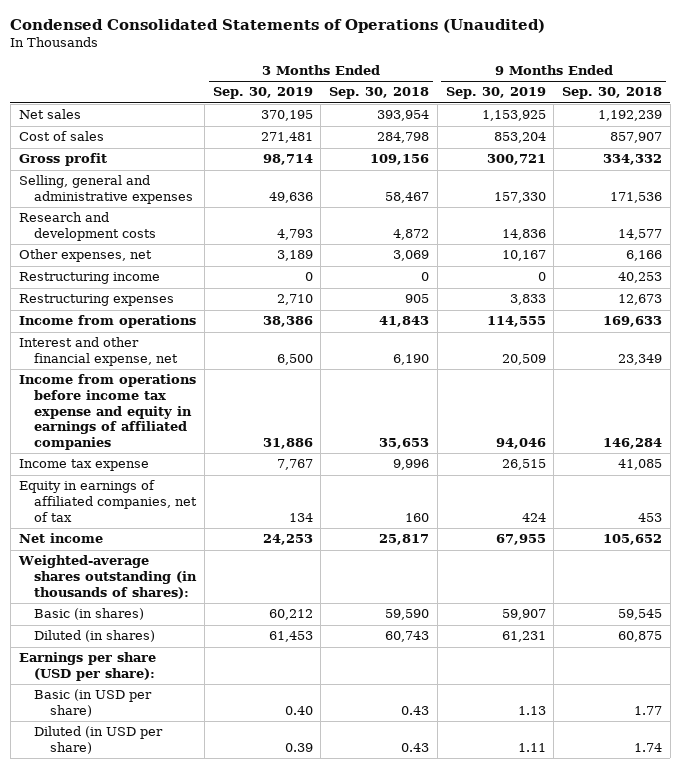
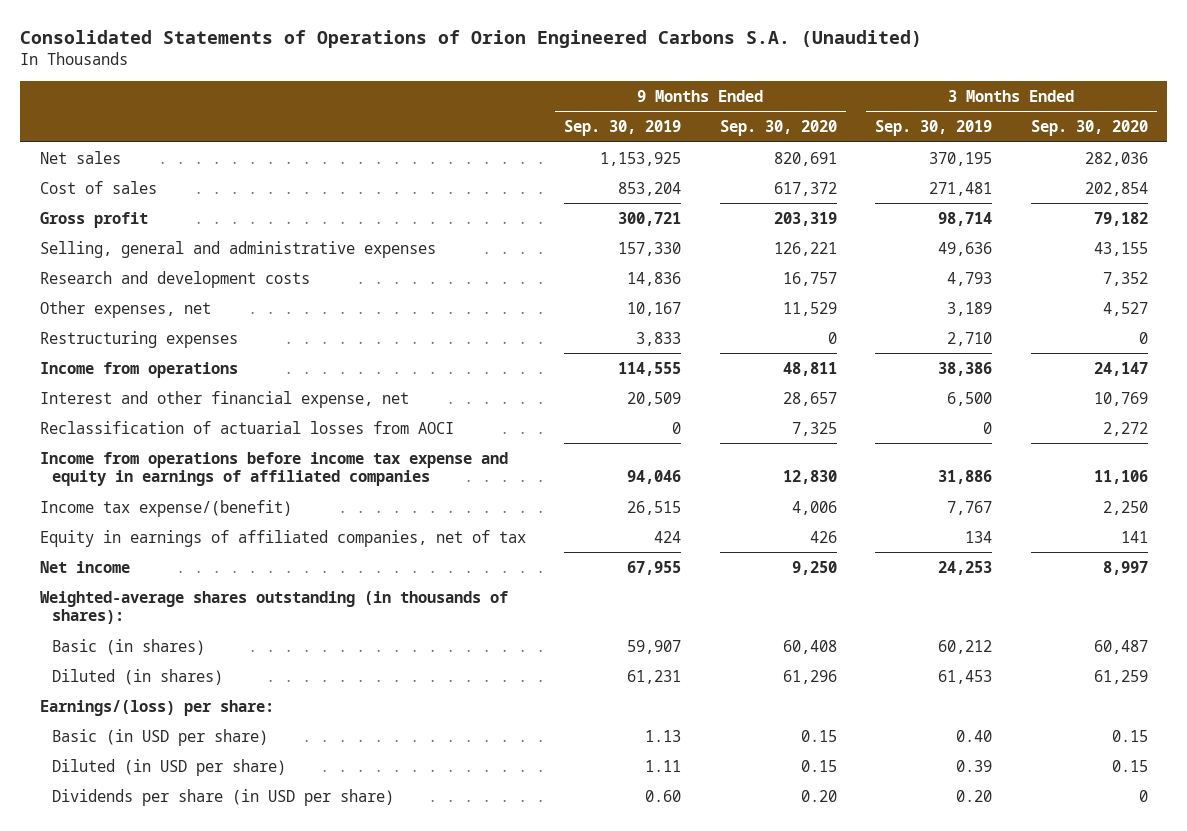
- Condensed Consolidated Statements of Operations (Unaudited)
+ Consolidated Statements of Operations of Orion Engineered Carbons S.A. (Unaudited)
- | 3 Months Ended Sep. 30, 2019 | 3 Months Ended Sep. 30, 2018 | 9 Months Ended Sep. 30, 2019 | 9 Months Ended Sep. 30, 2018
+ | 9 Months Ended Sep. 30, 2019 | 9 Months Ended Sep. 30, 2020 | 3 Months Ended Sep. 30, 2019 | 3 Months Ended Sep. 30, 2020
- Restructuring income | 0 | 0 | 0 | 40,253
+ Reclassification of actuarial losses from AOCI | 0 | 7,325 | 0 | 2,272
- Income tax expense | 7,767 | 9,996 | 26,515 | 41,085
+ Income tax expense/(benefit) | 26,515 | 4,006 | 7,767 | 2,250
- Earnings per share (USD per share):
+ Earnings/(loss) per share:
+ Dividends per share (in USD per share) | 0.60 | 0.20 | 0.20 | 0

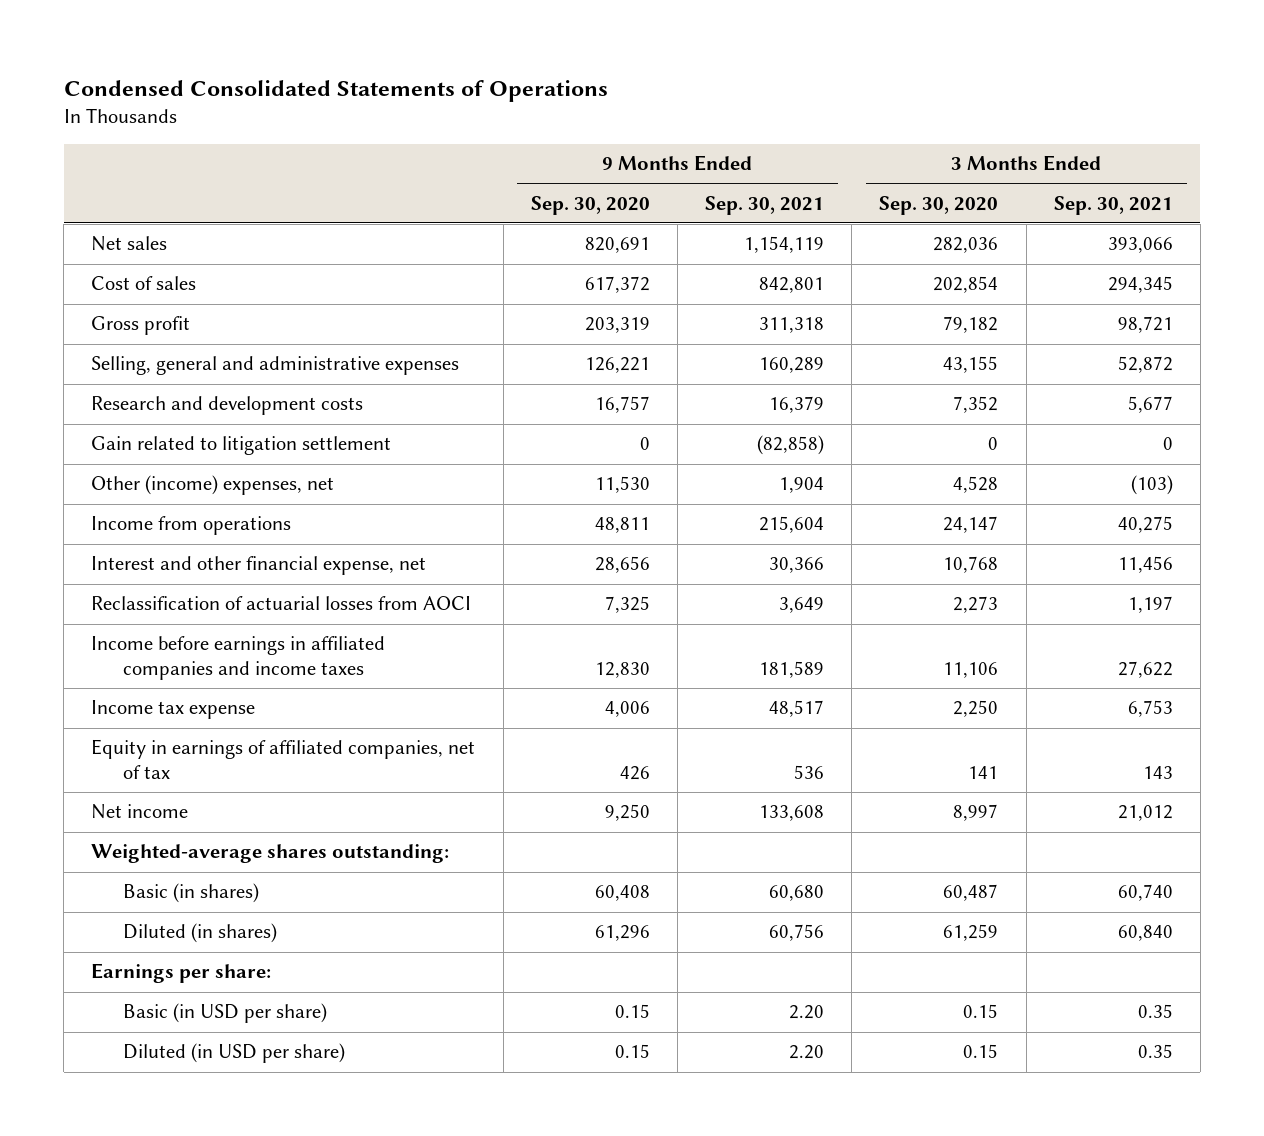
- Consolidated Statements of Operations of Orion Engineered Carbons S.A. (Unaudited)
+ Condensed Consolidated Statements of Operations
- | 9 Months Ended Sep. 30, 2019 | 9 Months Ended Sep. 30, 2020 | 3 Months Ended Sep. 30, 2019 | 3 Months Ended Sep. 30, 2020
+ | 9 Months Ended Sep. 30, 2020 | 9 Months Ended Sep. 30, 2021 | 3 Months Ended Sep. 30, 2020 | 3 Months Ended Sep. 30, 2021
- Other expenses, net | 10,167 | 11,529 | 3,189 | 4,527
- Restructuring expenses | 3,833 | 0 | 2,710 | 0
+ Gain related to litigation settlement | 0 | (82,858) | 0 | 0
+ Other (income) expenses, net | 11,530 | 1,904 | 4,528 | (103)
- Interest and other financial expense, net | 20,509 | 28,657 | 6,500 | 10,769
- Reclassification of actuarial losses from AOCI | 0 | 7,325 | 0 | 2,272
- Income from operations before income tax expense and equity in earnings of affiliated companies | 94,046 | 12,830 | 31,886 | 11,106
- Income tax expense/(benefit) | 26,515 | 4,006 | 7,767 | 2,250
+ Interest and other financial expense, net | 28,656 | 30,366 | 10,768 | 11,456
+ Reclassification of actuarial losses from AOCI | 7,325 | 3,649 | 2,273 | 1,197
+ Income before earnings in affiliated companies and income taxes | 12,830 | 181,589 | 11,106 | 27,622
+ Income tax expense | 4,006 | 48,517 | 2,250 | 6,753
- Weighted-average shares outstanding (in thousands of shares):
+ Weighted-average shares outstanding:
- Earnings/(loss) per share:
+ Earnings per share:
- Dividends per share (in USD per share) | 0.60 | 0.20 | 0.20 | 0

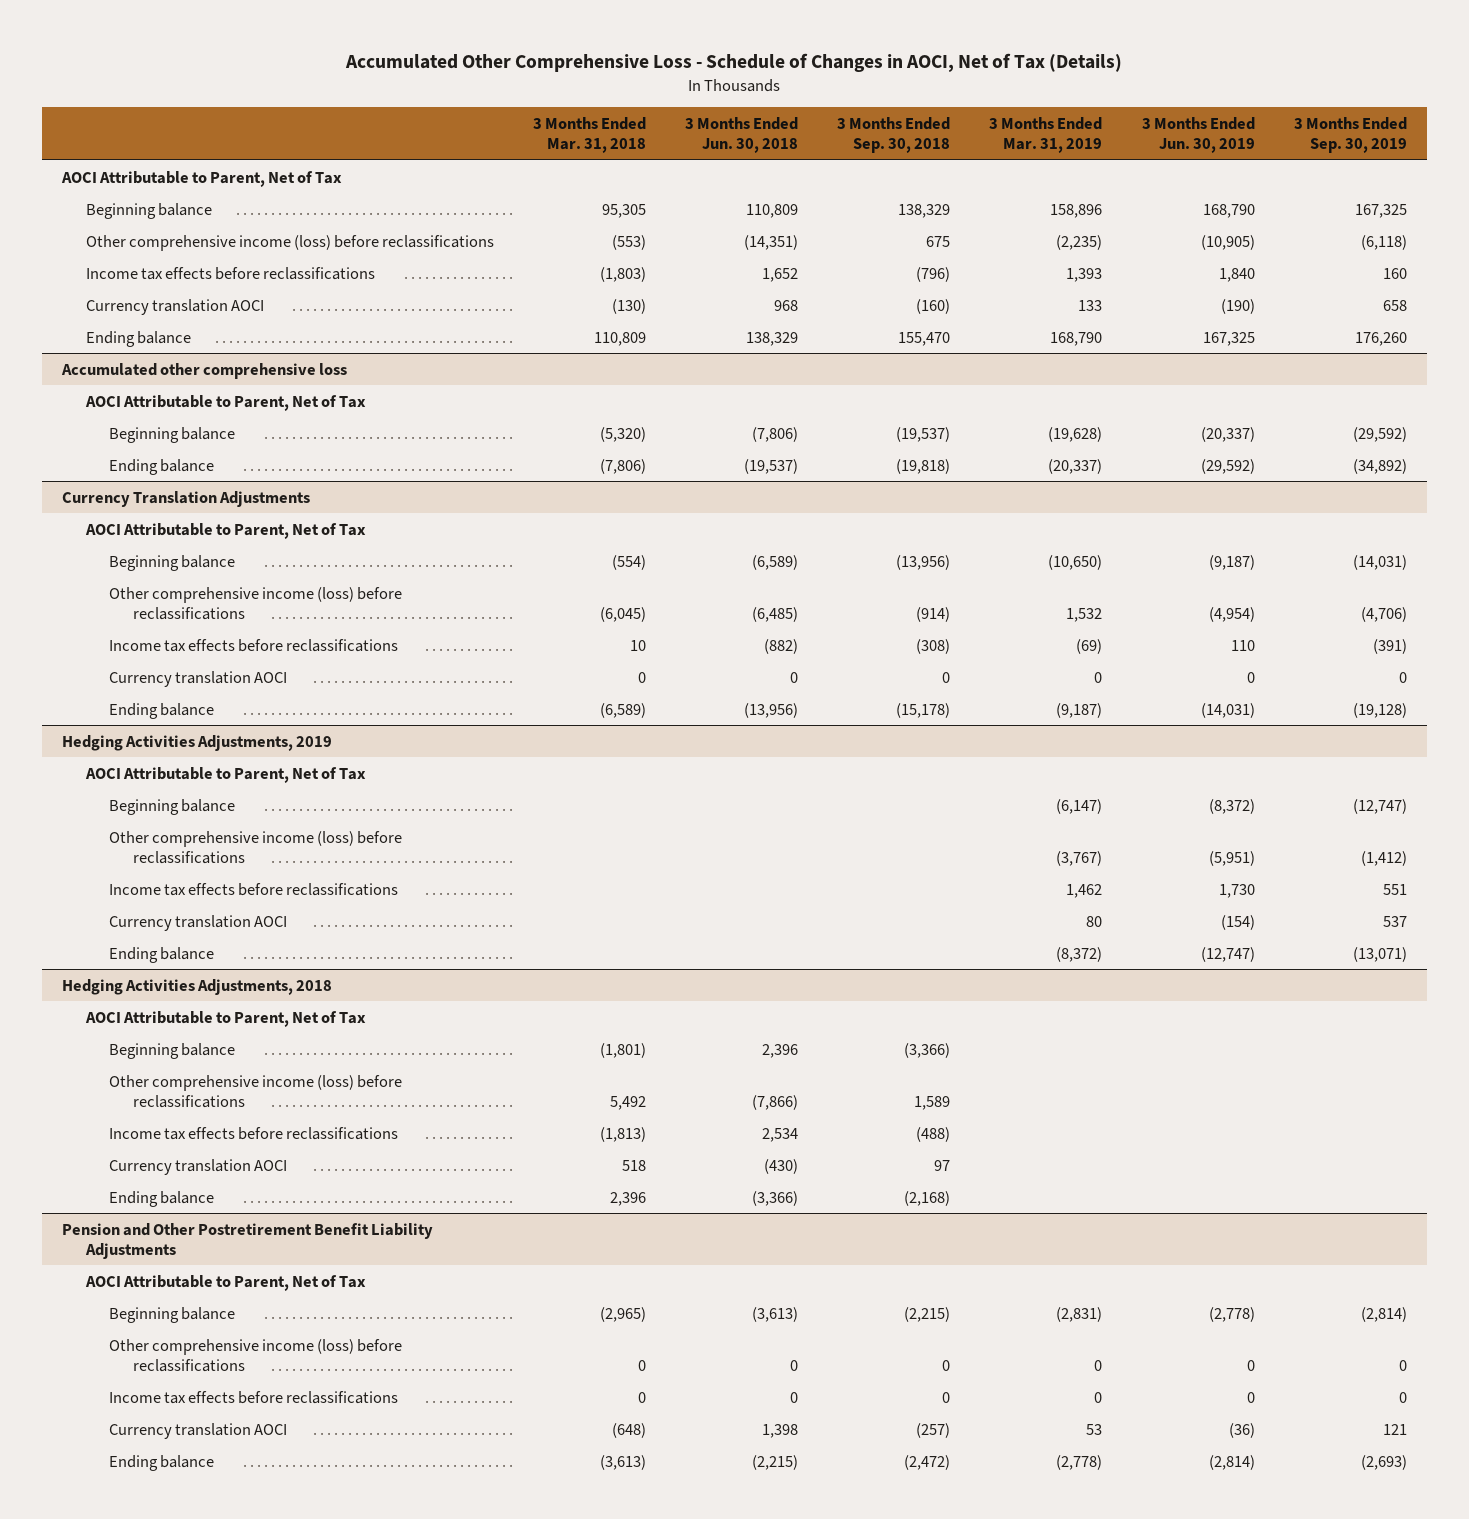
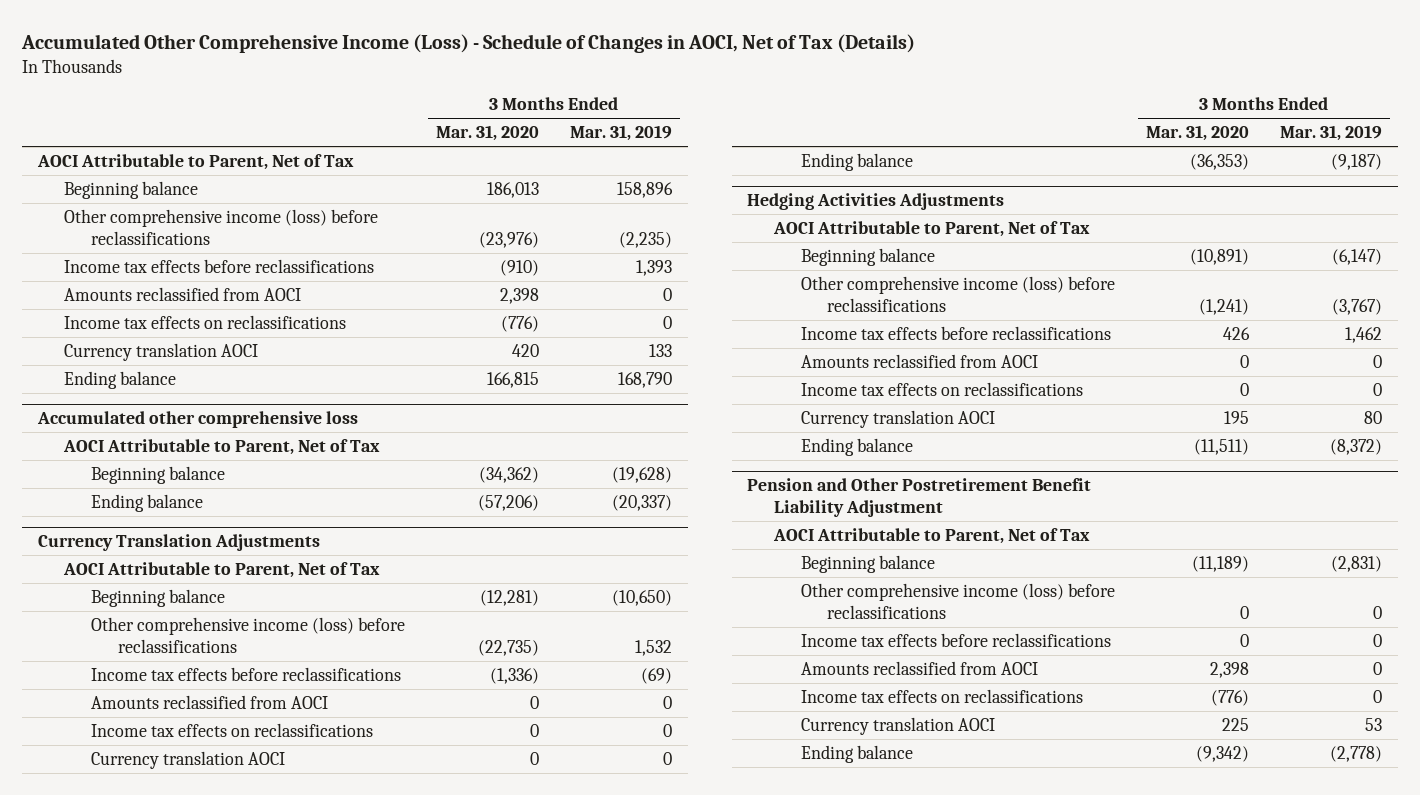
- Accumulated Other Comprehensive Loss - Schedule of Changes in AOCI, Net of Tax (Details)
+ Accumulated Other Comprehensive Income (Loss) - Schedule of Changes in AOCI, Net of Tax (Details)
- | 3 Months Ended Mar. 31, 2018 | 3 Months Ended Jun. 30, 2018 | 3 Months Ended Sep. 30, 2018 | 3 Months Ended Mar. 31, 2019 | 3 Months Ended Jun. 30, 2019 | 3 Months Ended Sep. 30, 2019
+ | 3 Months Ended Mar. 31, 2020 | 3 Months Ended Mar. 31, 2019
+ Amounts reclassified from AOCI | 2,398 | 0
+ Income tax effects on reclassifications | (776) | 0
@ Currency Translation Adjustments
+ Amounts reclassified from AOCI | 0 | 0
+ Income tax effects on reclassifications | 0 | 0
- Hedging Activities Adjustments, 2019
+ Hedging Activities Adjustments
+ Amounts reclassified from AOCI | 0 | 0
+ Income tax effects on reclassifications | 0 | 0
- Hedging Activities Adjustments, 2018
- AOCI Attributable to Parent, Net of Tax
- Beginning balance | (1,801) | 2,396 | (3,366) | | |
- Other comprehensive income (loss) before reclassifications | 5,492 | (7,866) | 1,589 | | |
- Income tax effects before reclassifications | (1,813) | 2,534 | (488) | | |
- Currency translation AOCI | 518 | (430) | 97 | | |
- Ending balance | 2,396 | (3,366) | (2,168) | | |
- Pension and Other Postretirement Benefit Liability Adjustments
+ Pension and Other Postretirement Benefit Liability Adjustment
+ Amounts reclassified from AOCI | 2,398 | 0
+ Income tax effects on reclassifications | (776) | 0

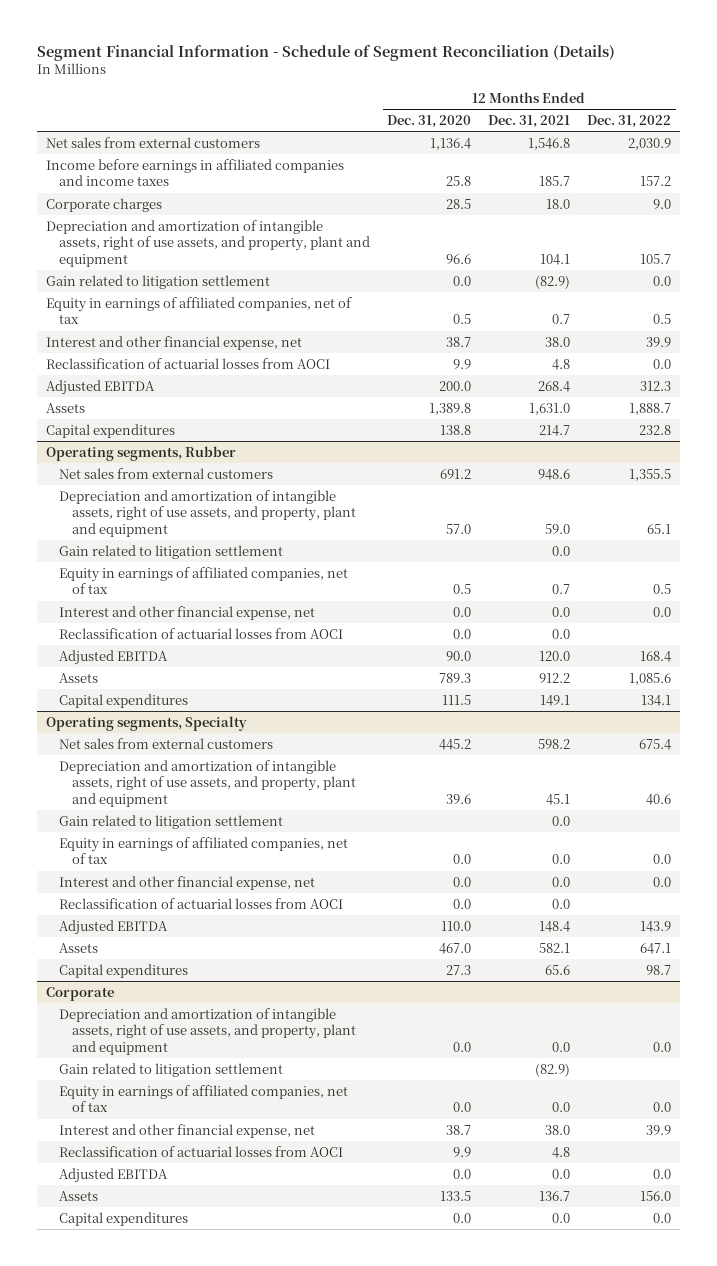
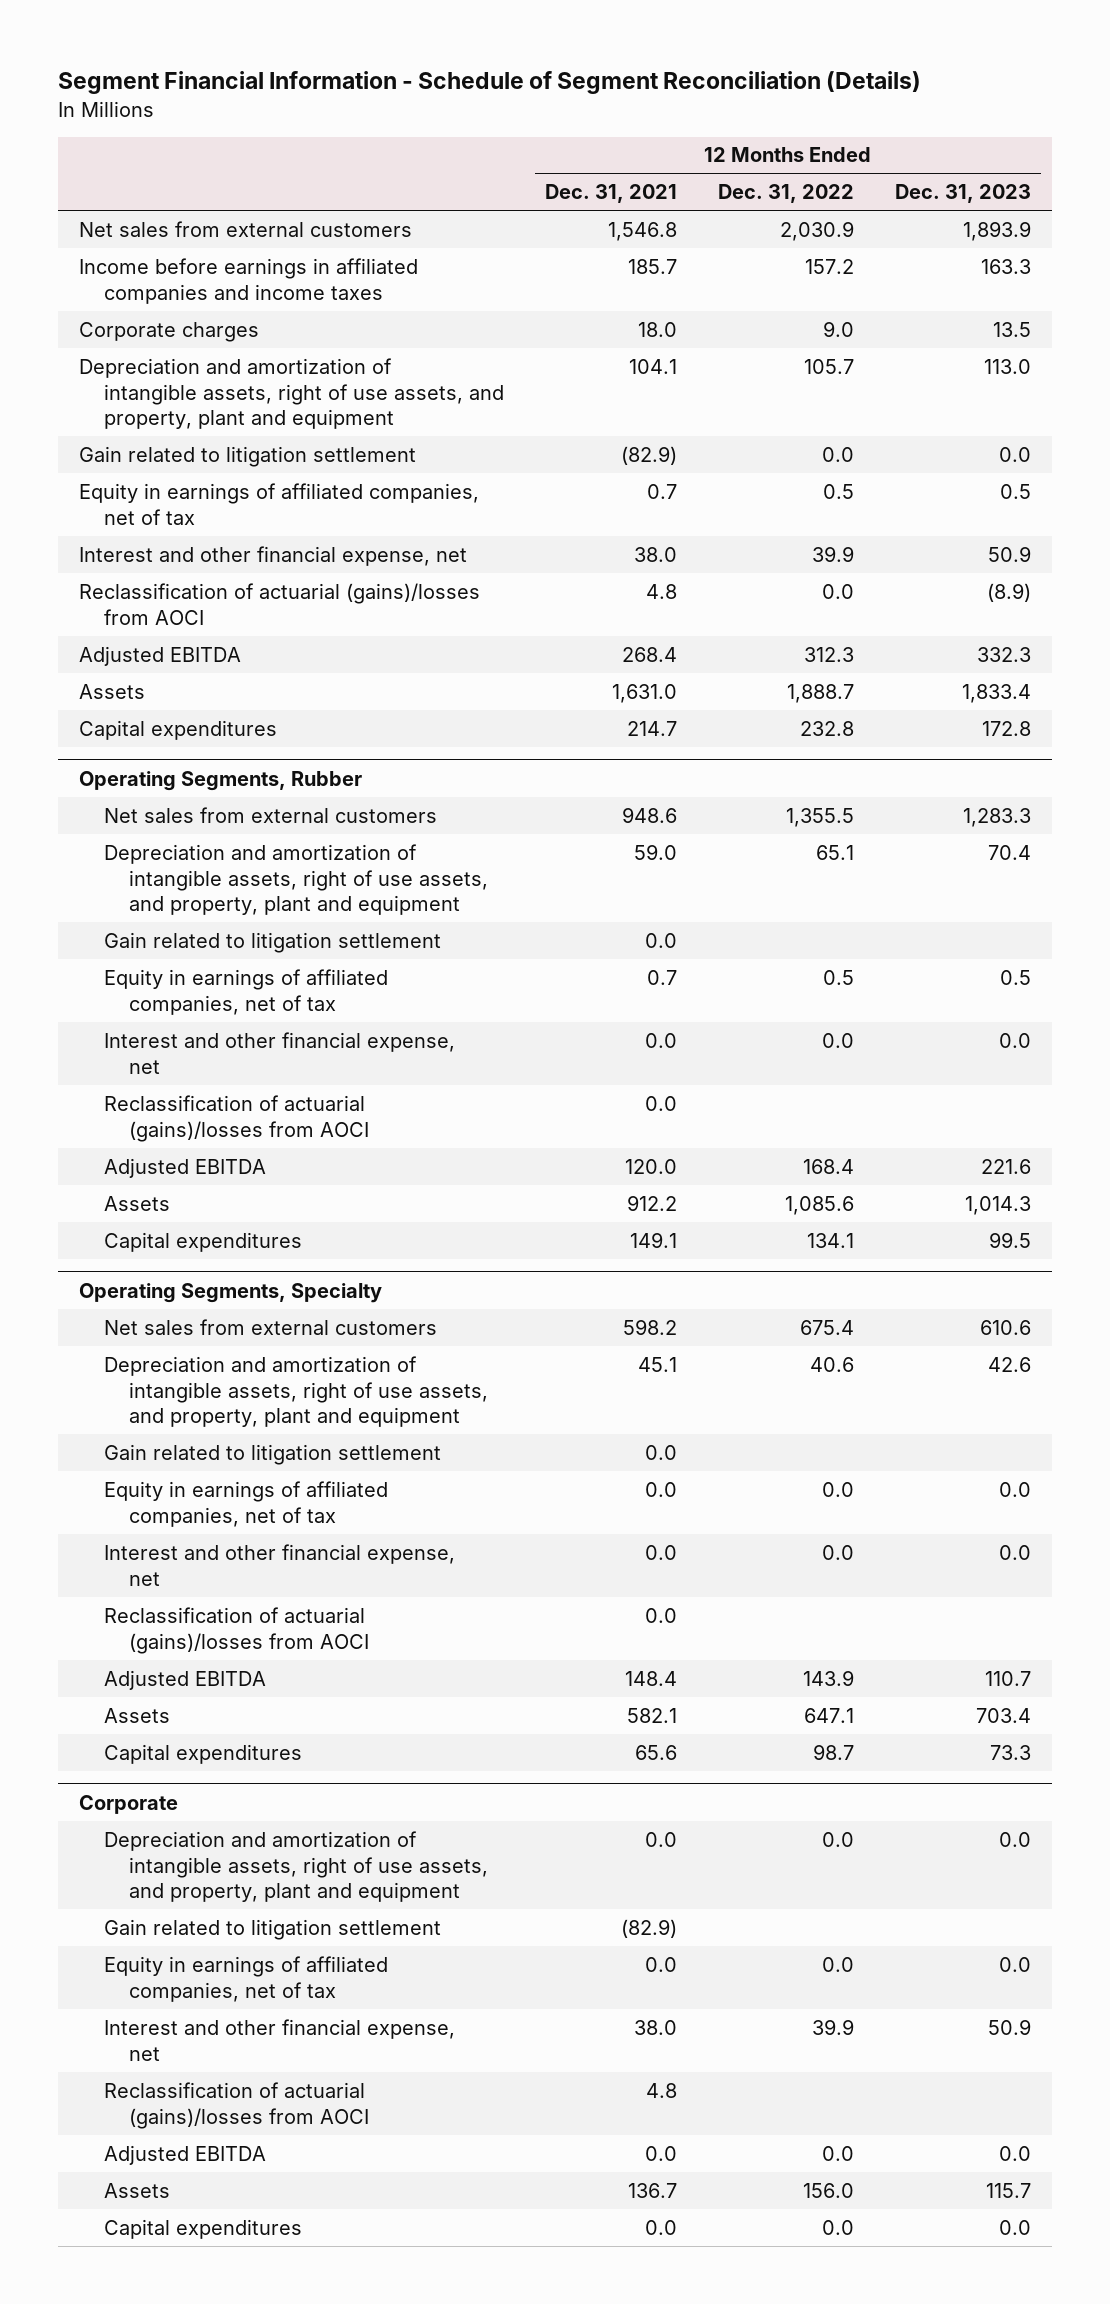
- | 12 Months Ended Dec. 31, 2020 | 12 Months Ended Dec. 31, 2021 | 12 Months Ended Dec. 31, 2022
+ | 12 Months Ended Dec. 31, 2021 | 12 Months Ended Dec. 31, 2022 | 12 Months Ended Dec. 31, 2023
- Reclassification of actuarial losses from AOCI | 9.9 | 4.8 | 0.0
+ Reclassification of actuarial (gains)/losses from AOCI | 4.8 | 0.0 | (8.9)
- Operating segments, Rubber
+ Operating Segments, Rubber
- Reclassification of actuarial losses from AOCI | 0.0 | 0.0 |
+ Reclassification of actuarial (gains)/losses from AOCI | 0.0 | |
- Operating segments, Specialty
+ Operating Segments, Specialty
- Reclassification of actuarial losses from AOCI | 0.0 | 0.0 |
+ Reclassification of actuarial (gains)/losses from AOCI | 0.0 | |
@ Corporate
- Reclassification of actuarial losses from AOCI | 9.9 | 4.8 |
+ Reclassification of actuarial (gains)/losses from AOCI | 4.8 | |

